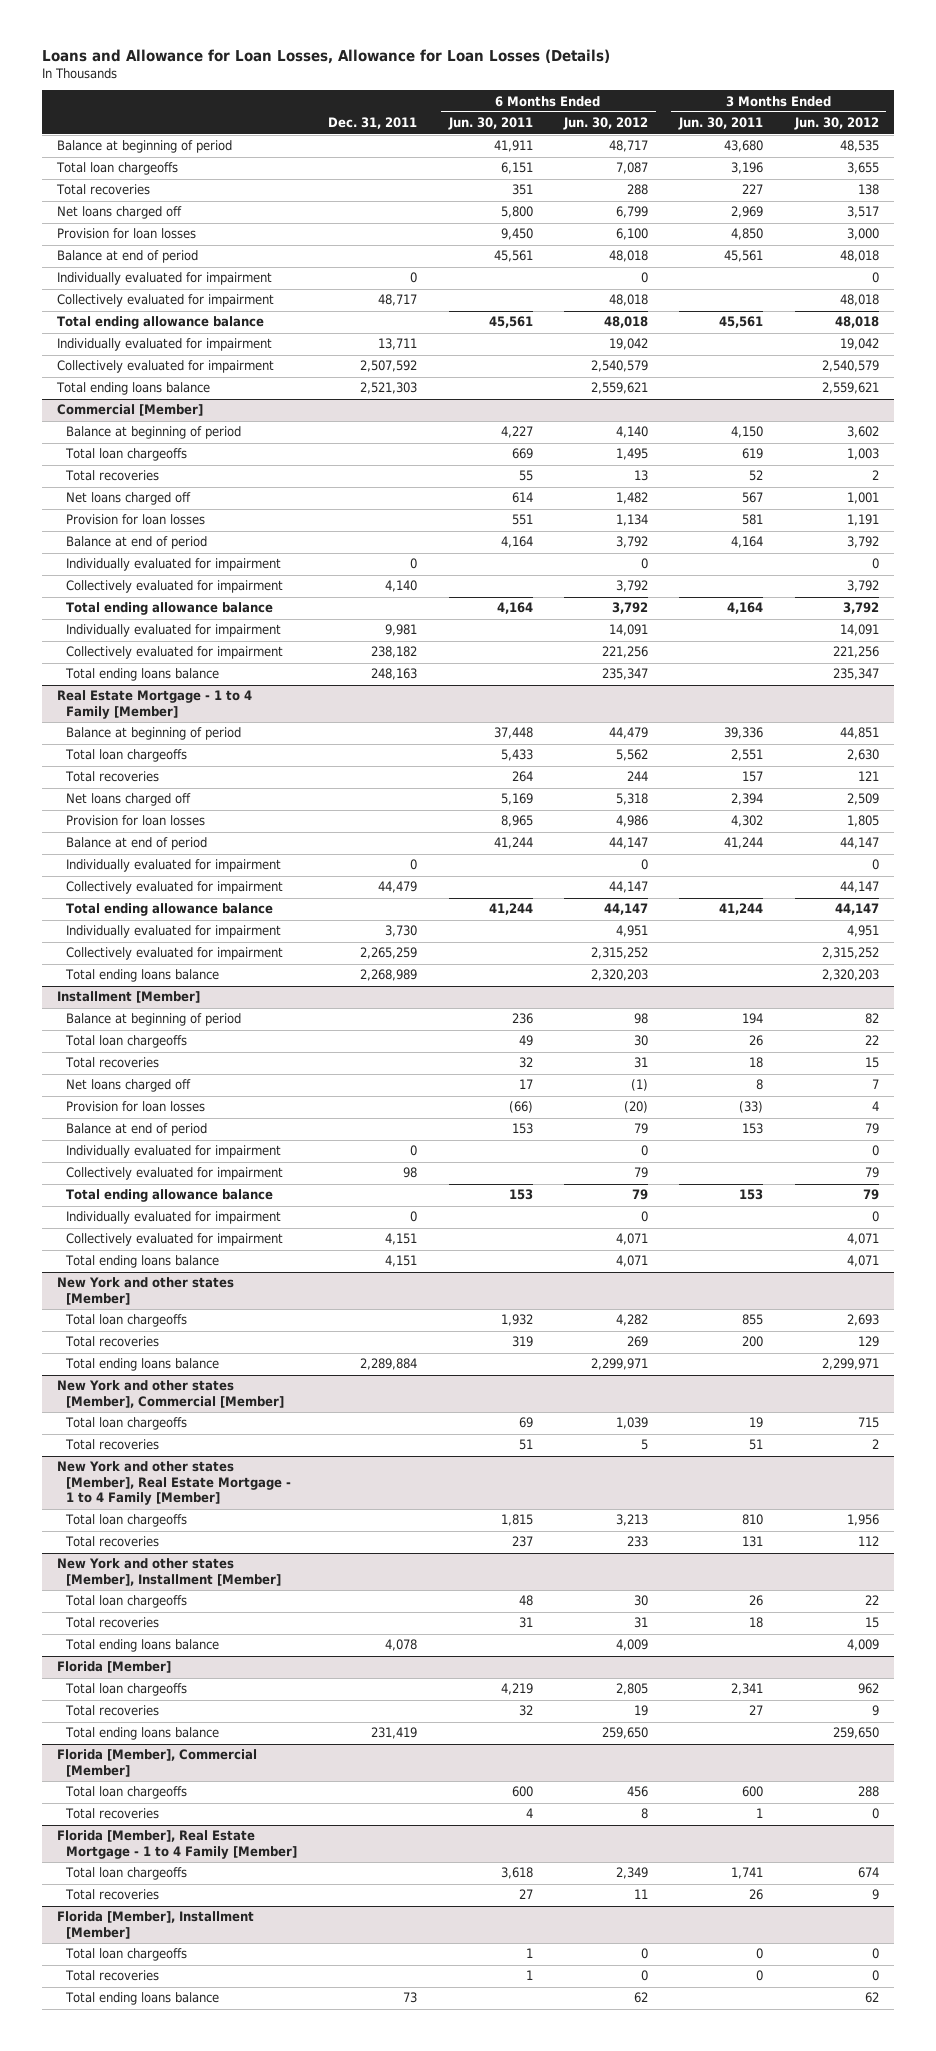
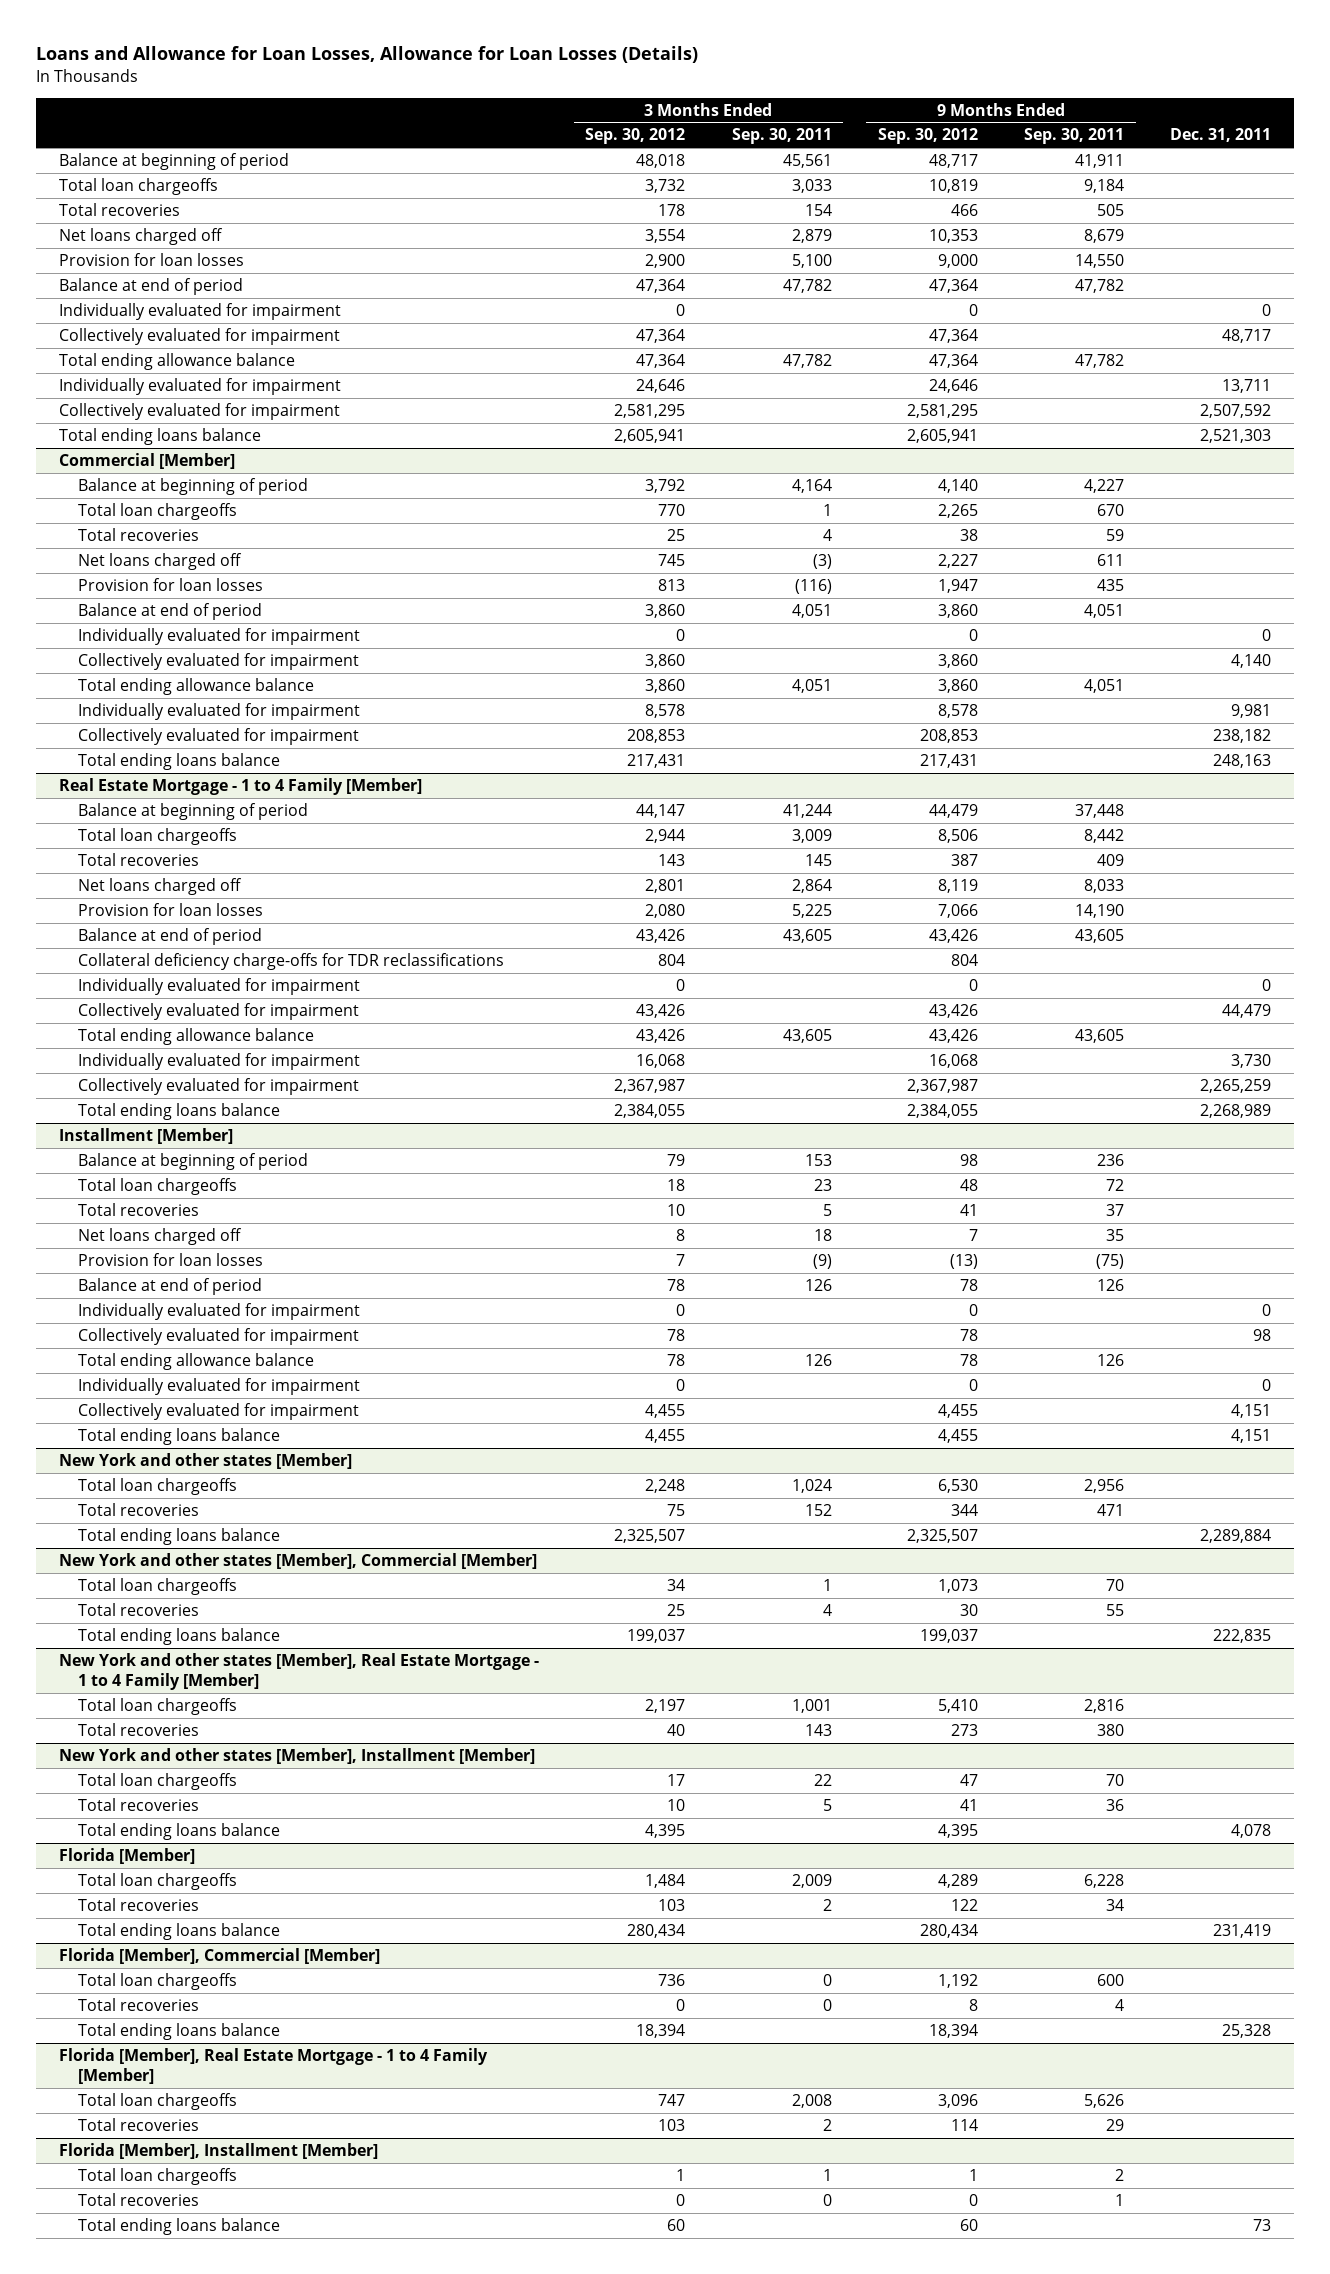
- | Dec. 31, 2011 | 6 Months Ended Jun. 30, 2011 | 6 Months Ended Jun. 30, 2012 | 3 Months Ended Jun. 30, 2011 | 3 Months Ended Jun. 30, 2012
+ | 3 Months Ended Sep. 30, 2012 | 3 Months Ended Sep. 30, 2011 | 9 Months Ended Sep. 30, 2012 | 9 Months Ended Sep. 30, 2011 | Dec. 31, 2011
@ Real Estate Mortgage - 1 to 4 Family [Member]
+ Collateral deficiency charge-offs for TDR reclassifications | 804 | | 804 | |
@ New York and other states [Member], Commercial [Member]
+ Total ending loans balance | 199,037 | | 199,037 | | 222,835
@ Florida [Member], Commercial [Member]
+ Total ending loans balance | 18,394 | | 18,394 | | 25,328

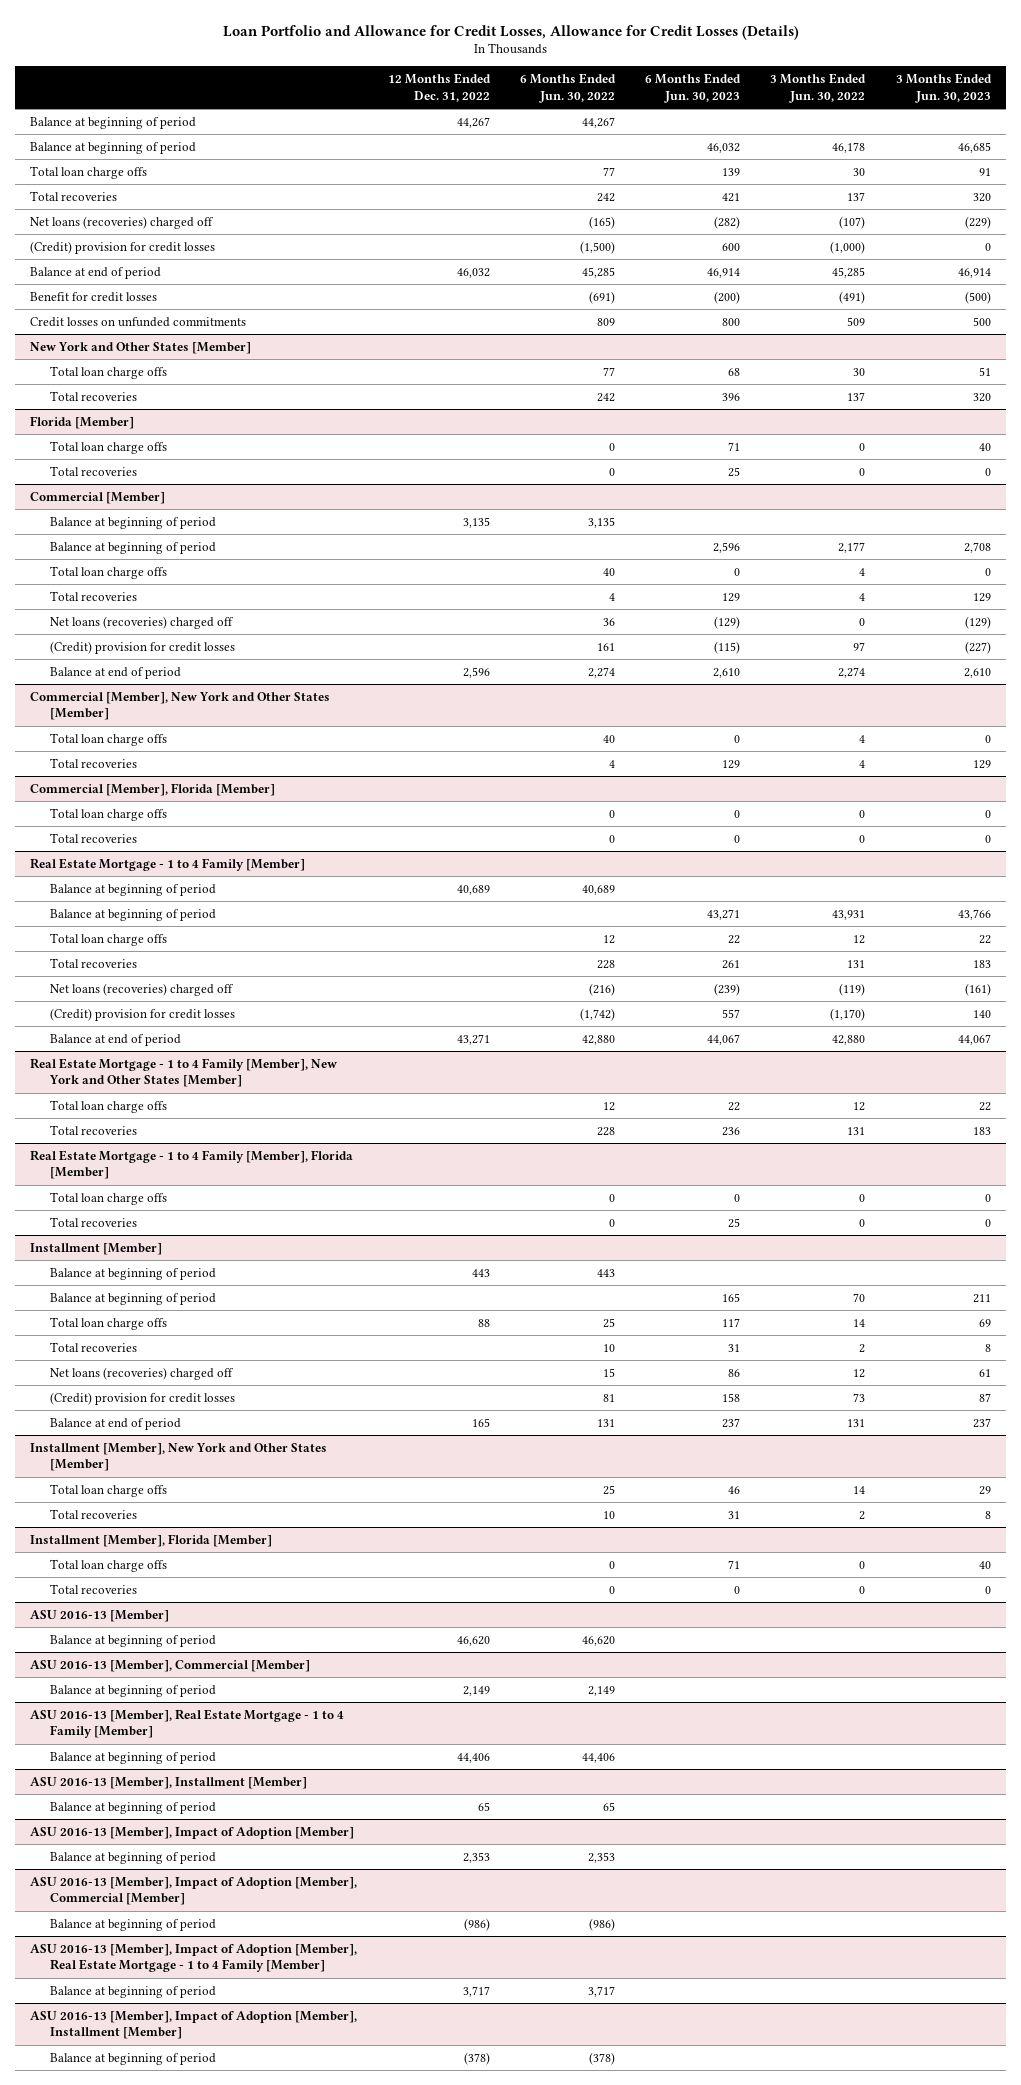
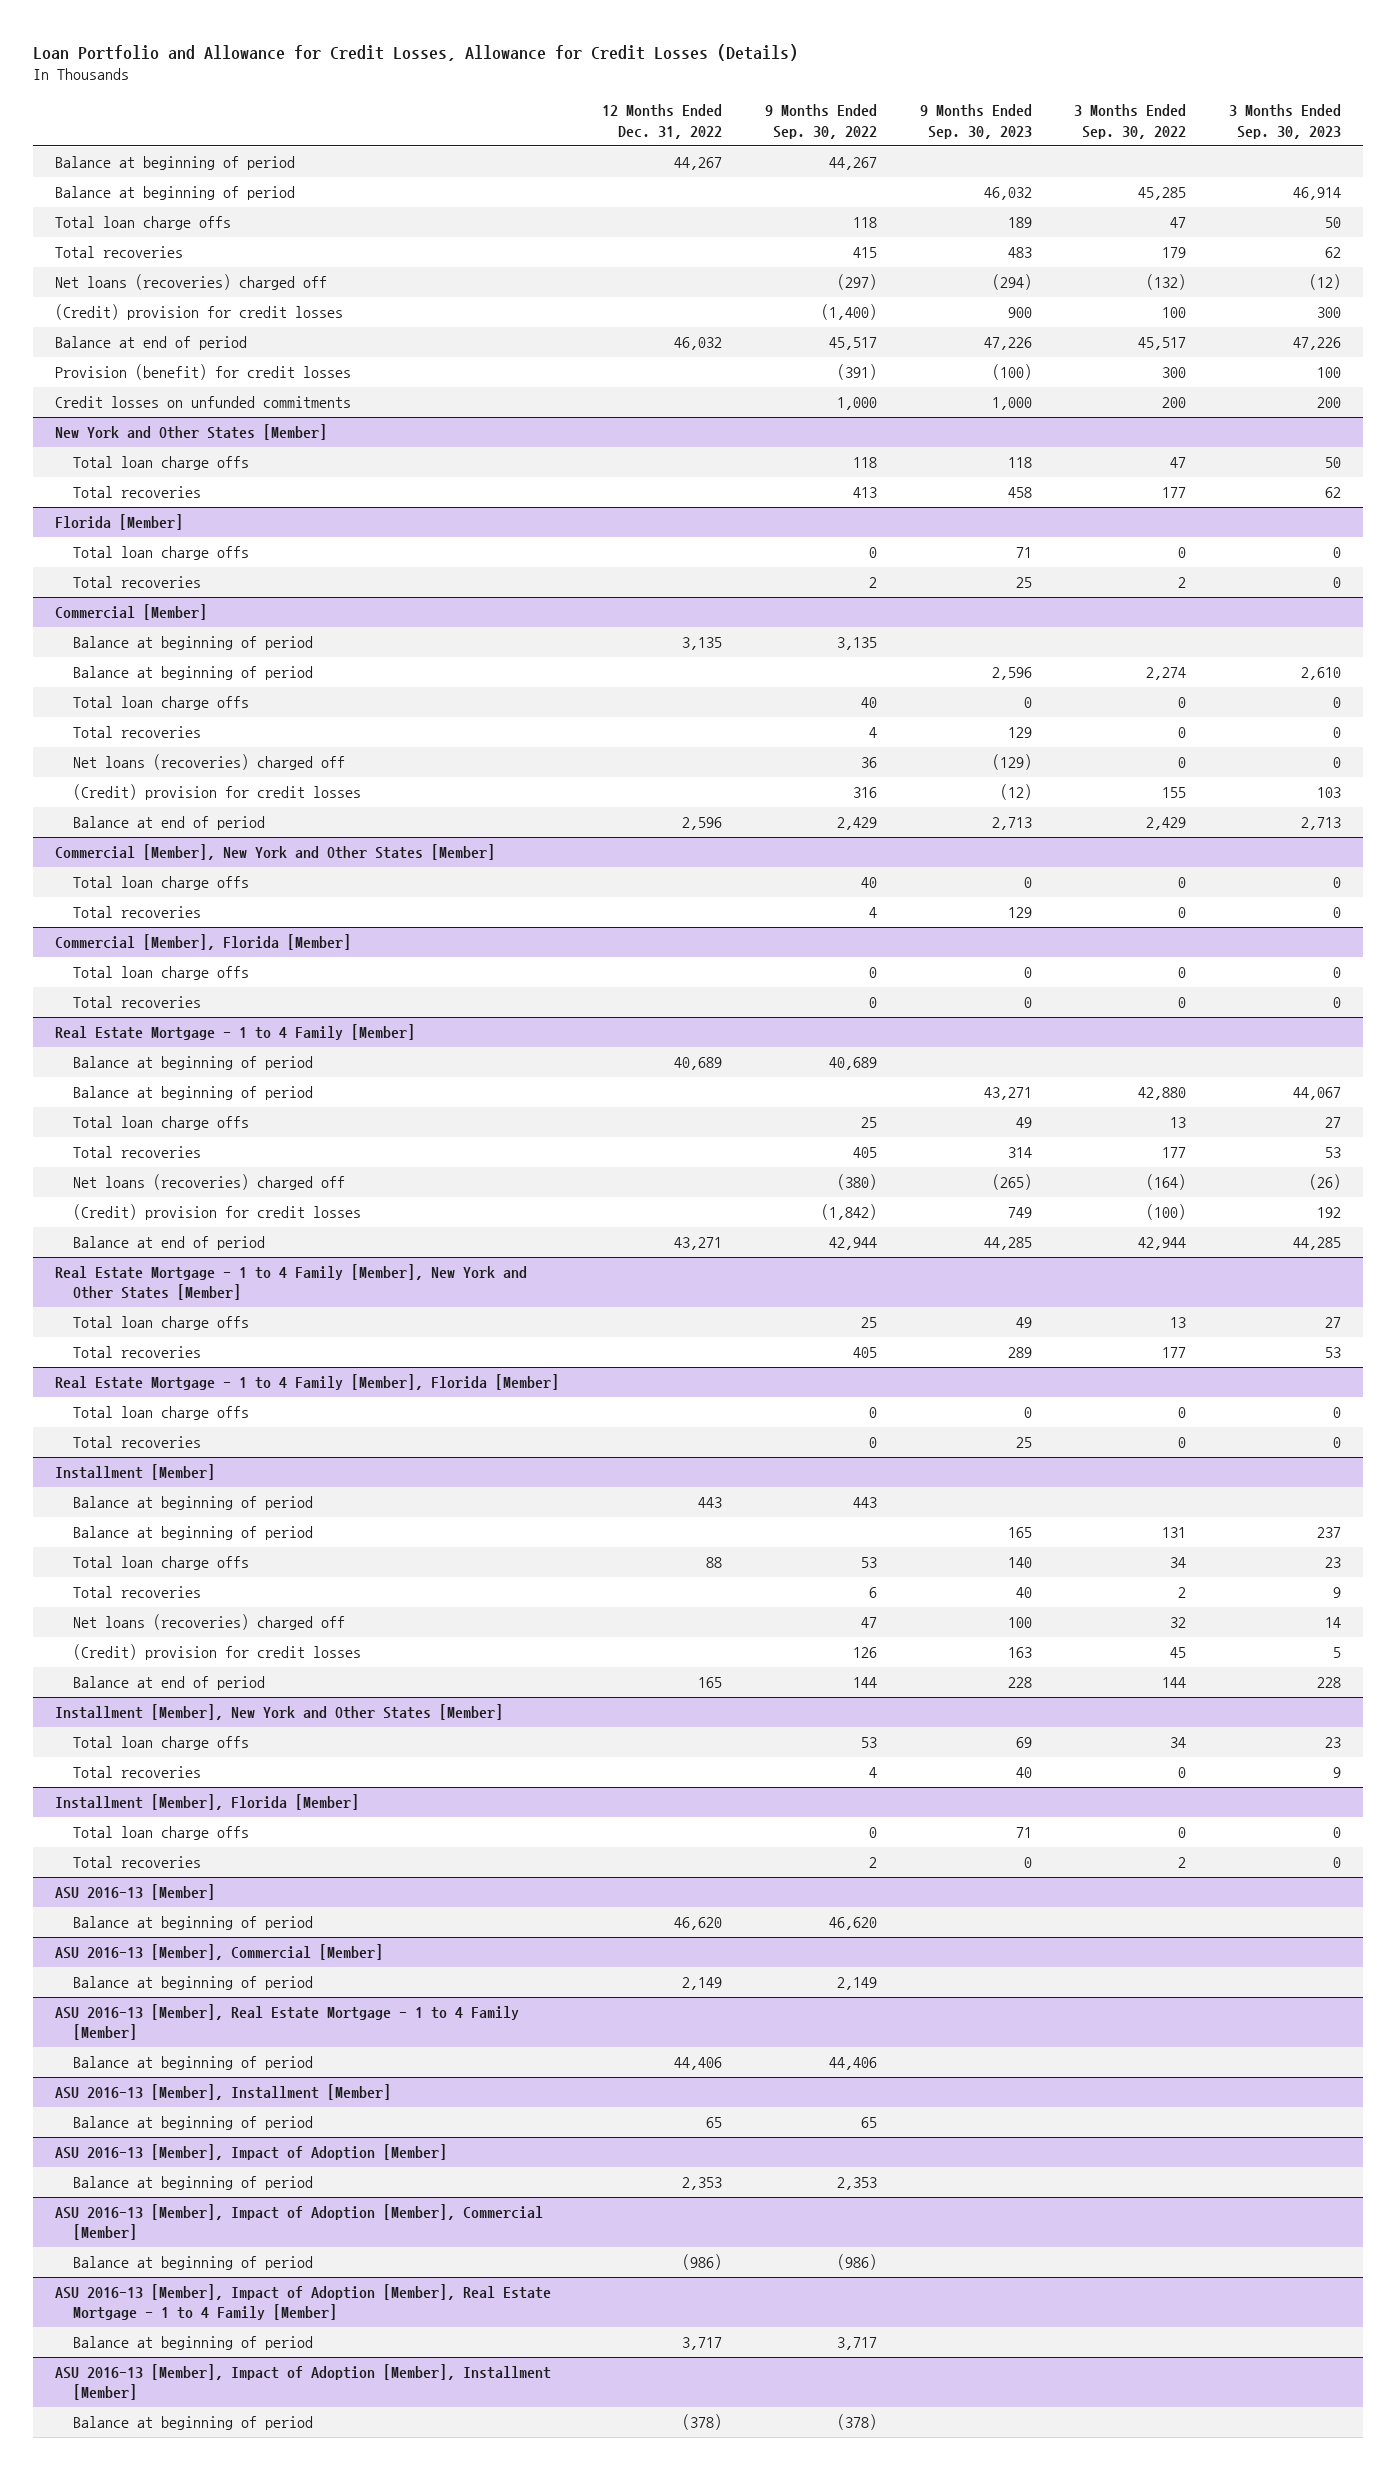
- | 12 Months Ended Dec. 31, 2022 | 6 Months Ended Jun. 30, 2022 | 6 Months Ended Jun. 30, 2023 | 3 Months Ended Jun. 30, 2022 | 3 Months Ended Jun. 30, 2023
+ | 12 Months Ended Dec. 31, 2022 | 9 Months Ended Sep. 30, 2022 | 9 Months Ended Sep. 30, 2023 | 3 Months Ended Sep. 30, 2022 | 3 Months Ended Sep. 30, 2023
- Benefit for credit losses | | (691) | (200) | (491) | (500)
+ Provision (benefit) for credit losses | | (391) | (100) | 300 | 100

